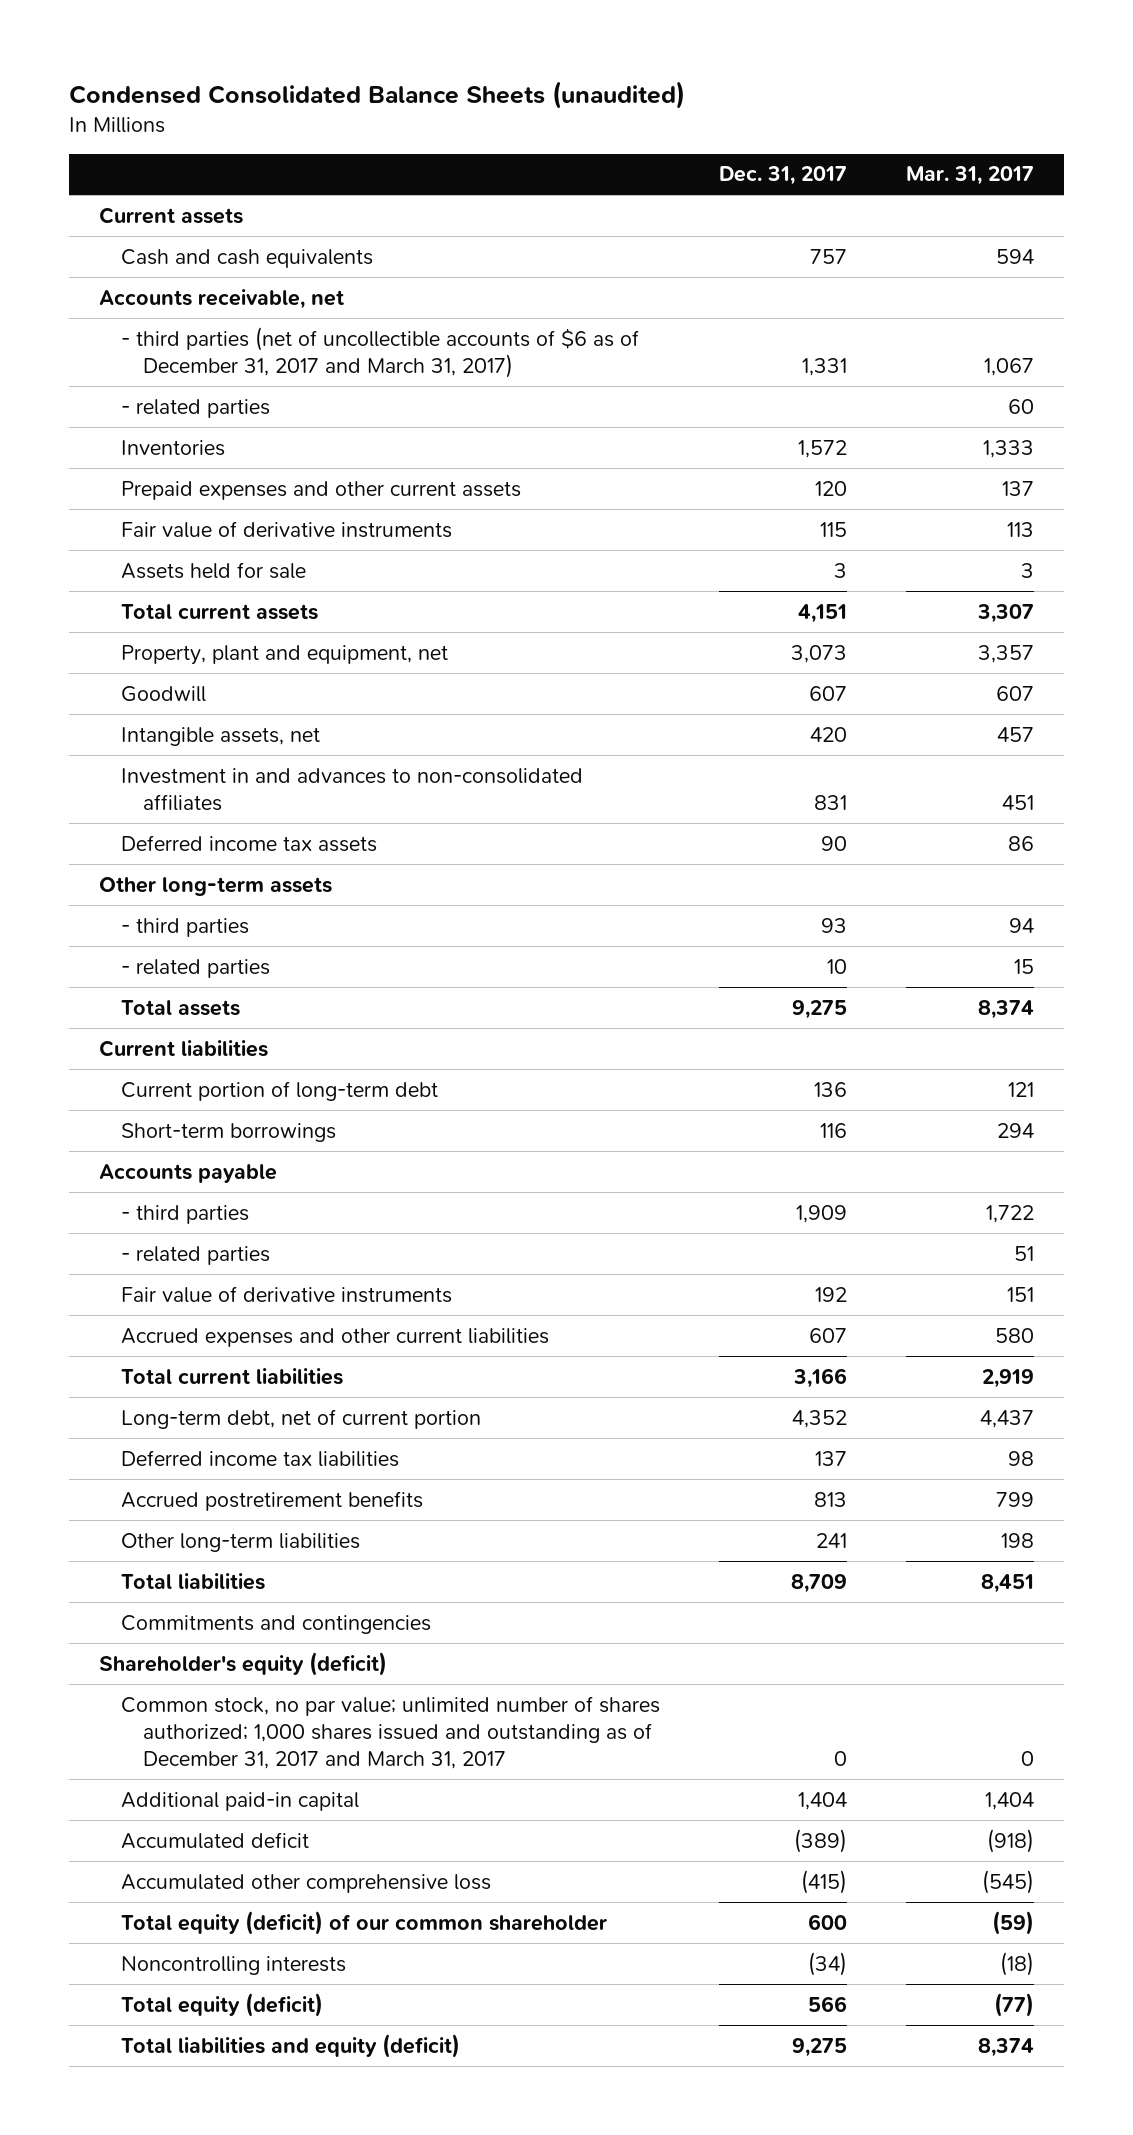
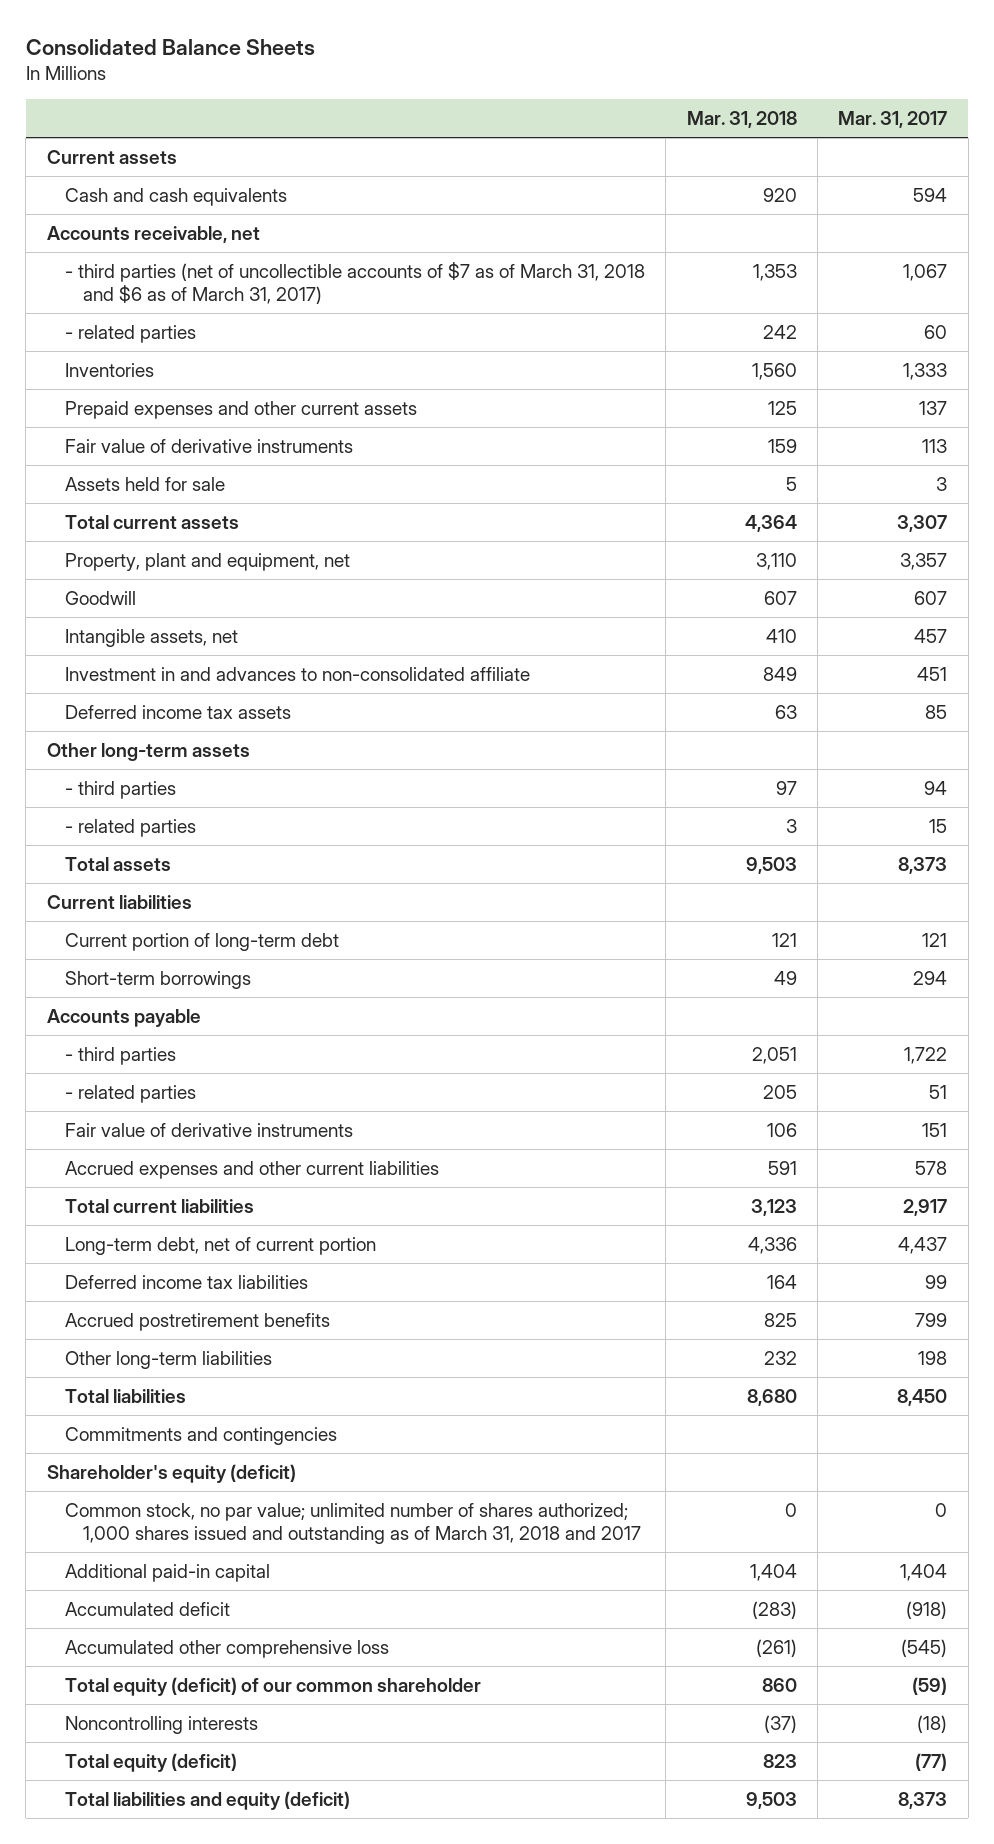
- Condensed Consolidated Balance Sheets (unaudited)
+ Consolidated Balance Sheets
- | Dec. 31, 2017 | Mar. 31, 2017
+ | Mar. 31, 2018 | Mar. 31, 2017
- - third parties (net of uncollectible accounts of $6 as of December 31, 2017 and March 31, 2017) | 1,331 | 1,067
+ - third parties (net of uncollectible accounts of $7 as of March 31, 2018 and $6 as of March 31, 2017) | 1,353 | 1,067
- Investment in and advances to non-consolidated affiliates | 831 | 451
- Deferred income tax assets | 90 | 86
+ Investment in and advances to non-consolidated affiliate | 849 | 451
+ Deferred income tax assets | 63 | 85
- Total assets | 9,275 | 8,374
+ Total assets | 9,503 | 8,373
- Accrued expenses and other current liabilities | 607 | 580
- Total current liabilities | 3,166 | 2,919
+ Accrued expenses and other current liabilities | 591 | 578
+ Total current liabilities | 3,123 | 2,917
- Deferred income tax liabilities | 137 | 98
+ Deferred income tax liabilities | 164 | 99
- Total liabilities | 8,709 | 8,451
+ Total liabilities | 8,680 | 8,450
- Common stock, no par value; unlimited number of shares authorized; 1,000 shares issued and outstanding as of December 31, 2017 and March 31, 2017 | 0 | 0
+ Common stock, no par value; unlimited number of shares authorized; 1,000 shares issued and outstanding as of March 31, 2018 and 2017 | 0 | 0
- Total liabilities and equity (deficit) | 9,275 | 8,374
+ Total liabilities and equity (deficit) | 9,503 | 8,373

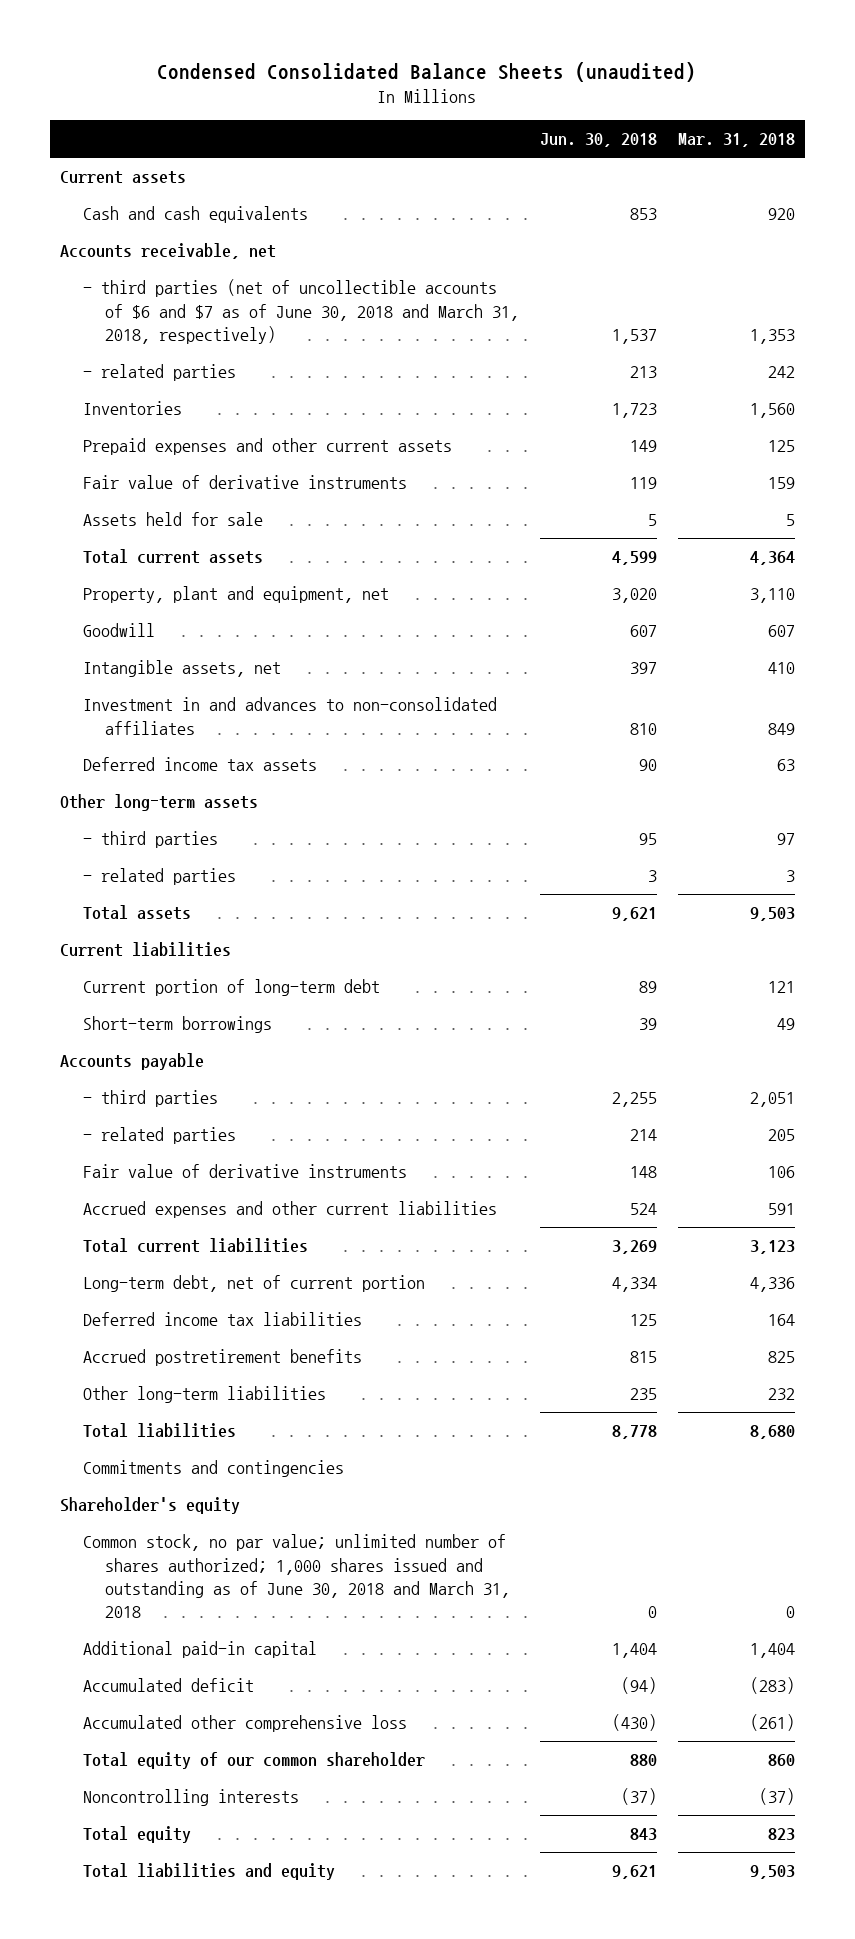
- Consolidated Balance Sheets
+ Condensed Consolidated Balance Sheets (unaudited)
- | Mar. 31, 2018 | Mar. 31, 2017
+ | Jun. 30, 2018 | Mar. 31, 2018
- - third parties (net of uncollectible accounts of $7 as of March 31, 2018 and $6 as of March 31, 2017) | 1,353 | 1,067
+ - third parties (net of uncollectible accounts of $6 and $7 as of June 30, 2018 and March 31, 2018, respectively) | 1,537 | 1,353
- Investment in and advances to non-consolidated affiliate | 849 | 451
+ Investment in and advances to non-consolidated affiliates | 810 | 849
- Shareholder's equity (deficit)
- Common stock, no par value; unlimited number of shares authorized; 1,000 shares issued and outstanding as of March 31, 2018 and 2017 | 0 | 0
+ Shareholder's equity
+ Common stock, no par value; unlimited number of shares authorized; 1,000 shares issued and outstanding as of June 30, 2018 and March 31, 2018 | 0 | 0
- Total equity (deficit) of our common shareholder | 860 | (59)
+ Total equity of our common shareholder | 880 | 860
- Total equity (deficit) | 823 | (77)
- Total liabilities and equity (deficit) | 9,503 | 8,373
+ Total equity | 843 | 823
+ Total liabilities and equity | 9,621 | 9,503

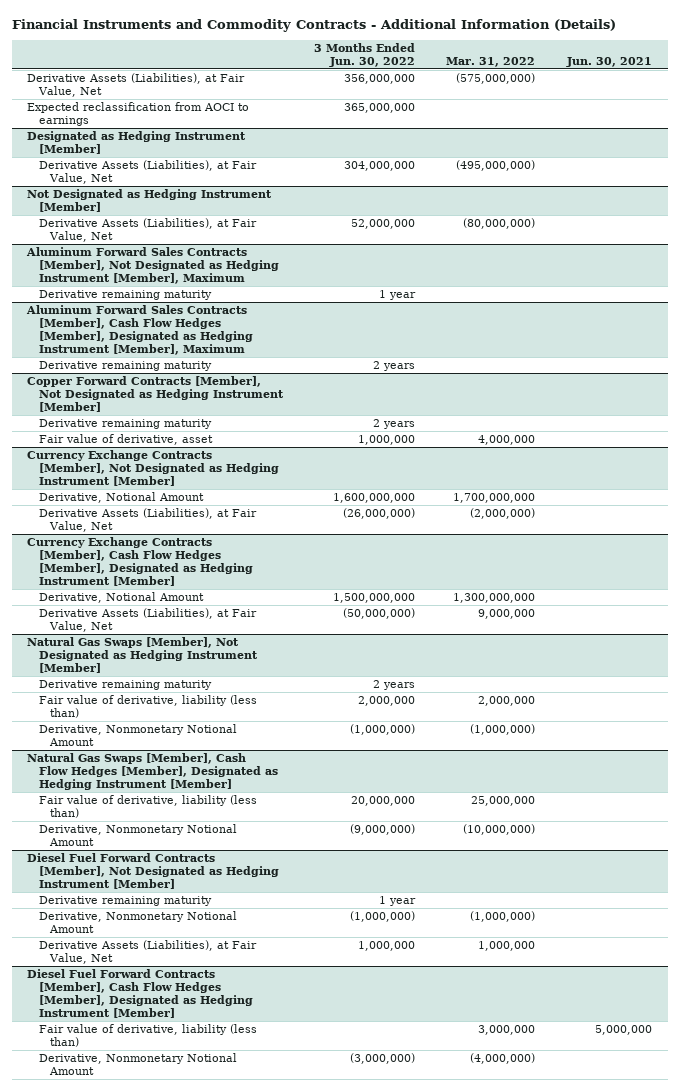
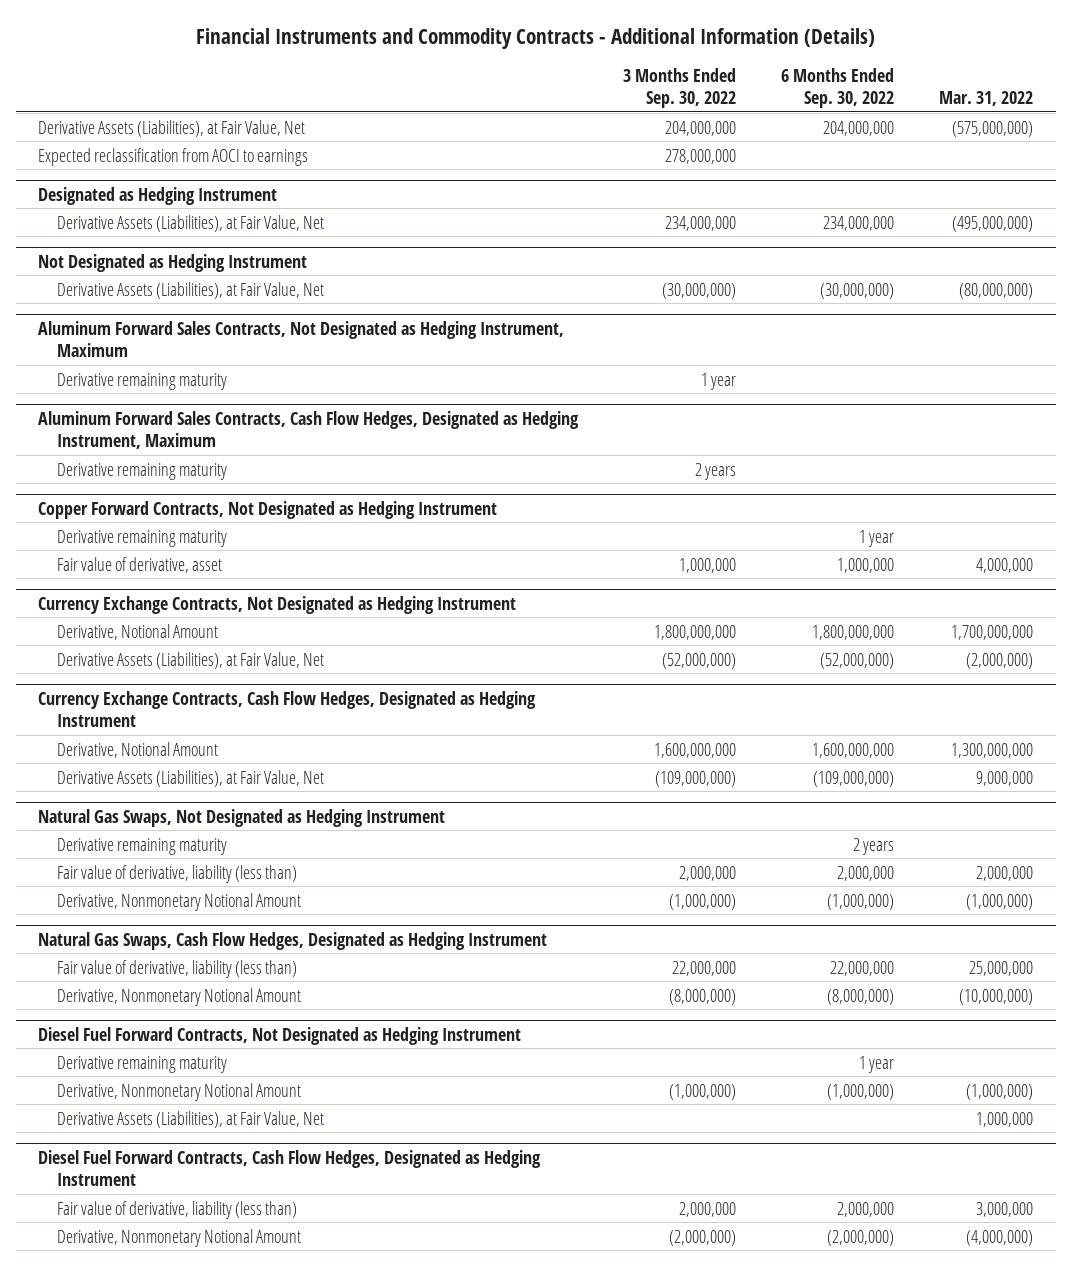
- | 3 Months Ended Jun. 30, 2022 | Mar. 31, 2022 | Jun. 30, 2021
+ | 3 Months Ended Sep. 30, 2022 | 6 Months Ended Sep. 30, 2022 | Mar. 31, 2022
- Designated as Hedging Instrument [Member]
+ Designated as Hedging Instrument
- Not Designated as Hedging Instrument [Member]
+ Not Designated as Hedging Instrument
- Aluminum Forward Sales Contracts [Member], Not Designated as Hedging Instrument [Member], Maximum
+ Aluminum Forward Sales Contracts, Not Designated as Hedging Instrument, Maximum
- Aluminum Forward Sales Contracts [Member], Cash Flow Hedges [Member], Designated as Hedging Instrument [Member], Maximum
+ Aluminum Forward Sales Contracts, Cash Flow Hedges, Designated as Hedging Instrument, Maximum
- Copper Forward Contracts [Member], Not Designated as Hedging Instrument [Member]
+ Copper Forward Contracts, Not Designated as Hedging Instrument
- Currency Exchange Contracts [Member], Not Designated as Hedging Instrument [Member]
+ Currency Exchange Contracts, Not Designated as Hedging Instrument
- Currency Exchange Contracts [Member], Cash Flow Hedges [Member], Designated as Hedging Instrument [Member]
+ Currency Exchange Contracts, Cash Flow Hedges, Designated as Hedging Instrument
- Natural Gas Swaps [Member], Not Designated as Hedging Instrument [Member]
+ Natural Gas Swaps, Not Designated as Hedging Instrument
- Natural Gas Swaps [Member], Cash Flow Hedges [Member], Designated as Hedging Instrument [Member]
+ Natural Gas Swaps, Cash Flow Hedges, Designated as Hedging Instrument
- Diesel Fuel Forward Contracts [Member], Not Designated as Hedging Instrument [Member]
+ Diesel Fuel Forward Contracts, Not Designated as Hedging Instrument
- Diesel Fuel Forward Contracts [Member], Cash Flow Hedges [Member], Designated as Hedging Instrument [Member]
+ Diesel Fuel Forward Contracts, Cash Flow Hedges, Designated as Hedging Instrument

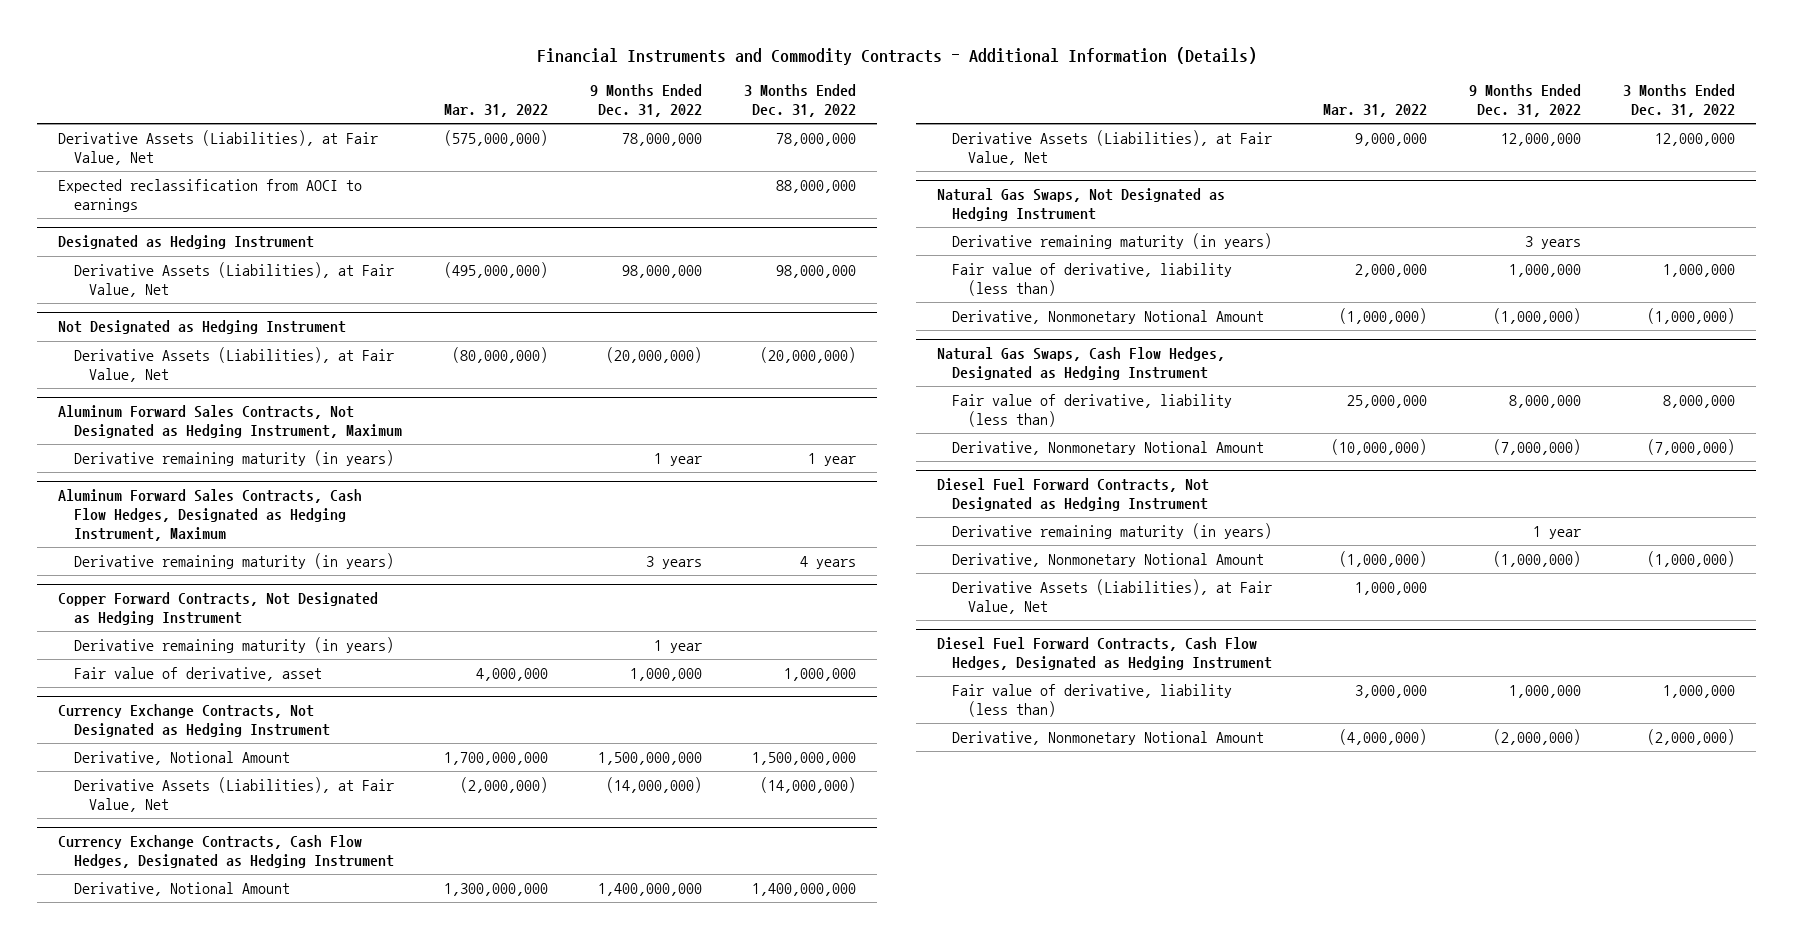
- | 3 Months Ended Sep. 30, 2022 | 6 Months Ended Sep. 30, 2022 | Mar. 31, 2022
+ | Mar. 31, 2022 | 9 Months Ended Dec. 31, 2022 | 3 Months Ended Dec. 31, 2022
@ Aluminum Forward Sales Contracts, Not Designated as Hedging Instrument, Maximum
- Derivative remaining maturity | 1 year | |
+ Derivative remaining maturity (in years) | | 1 year | 1 year
@ Aluminum Forward Sales Contracts, Cash Flow Hedges, Designated as Hedging Instrument, Maximum
- Derivative remaining maturity | 2 years | |
+ Derivative remaining maturity (in years) | | 3 years | 4 years
@ Copper Forward Contracts, Not Designated as Hedging Instrument
- Derivative remaining maturity | | 1 year |
+ Derivative remaining maturity (in years) | | 1 year |
@ Natural Gas Swaps, Not Designated as Hedging Instrument
- Derivative remaining maturity | | 2 years |
+ Derivative remaining maturity (in years) | | 3 years |
@ Diesel Fuel Forward Contracts, Not Designated as Hedging Instrument
- Derivative remaining maturity | | 1 year |
+ Derivative remaining maturity (in years) | | 1 year |

